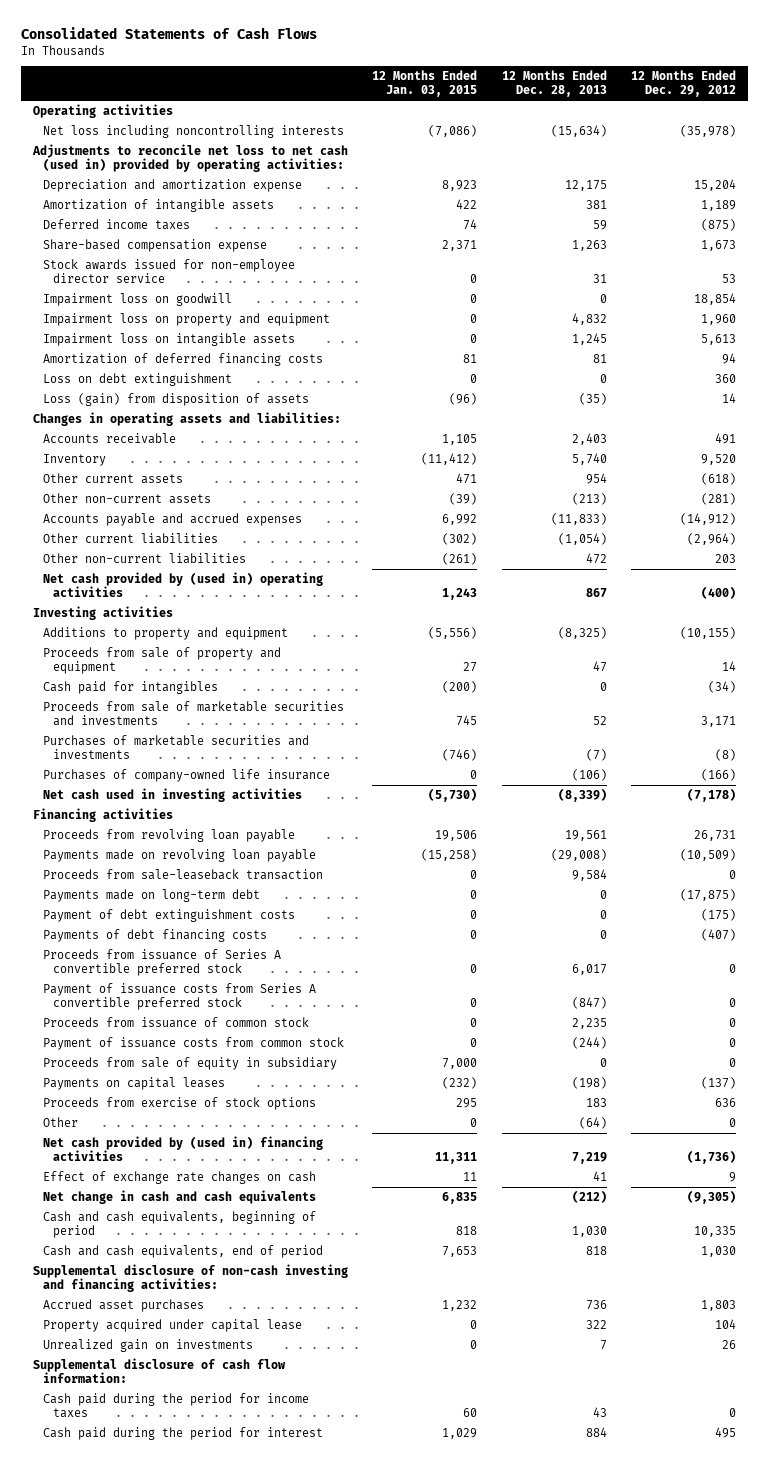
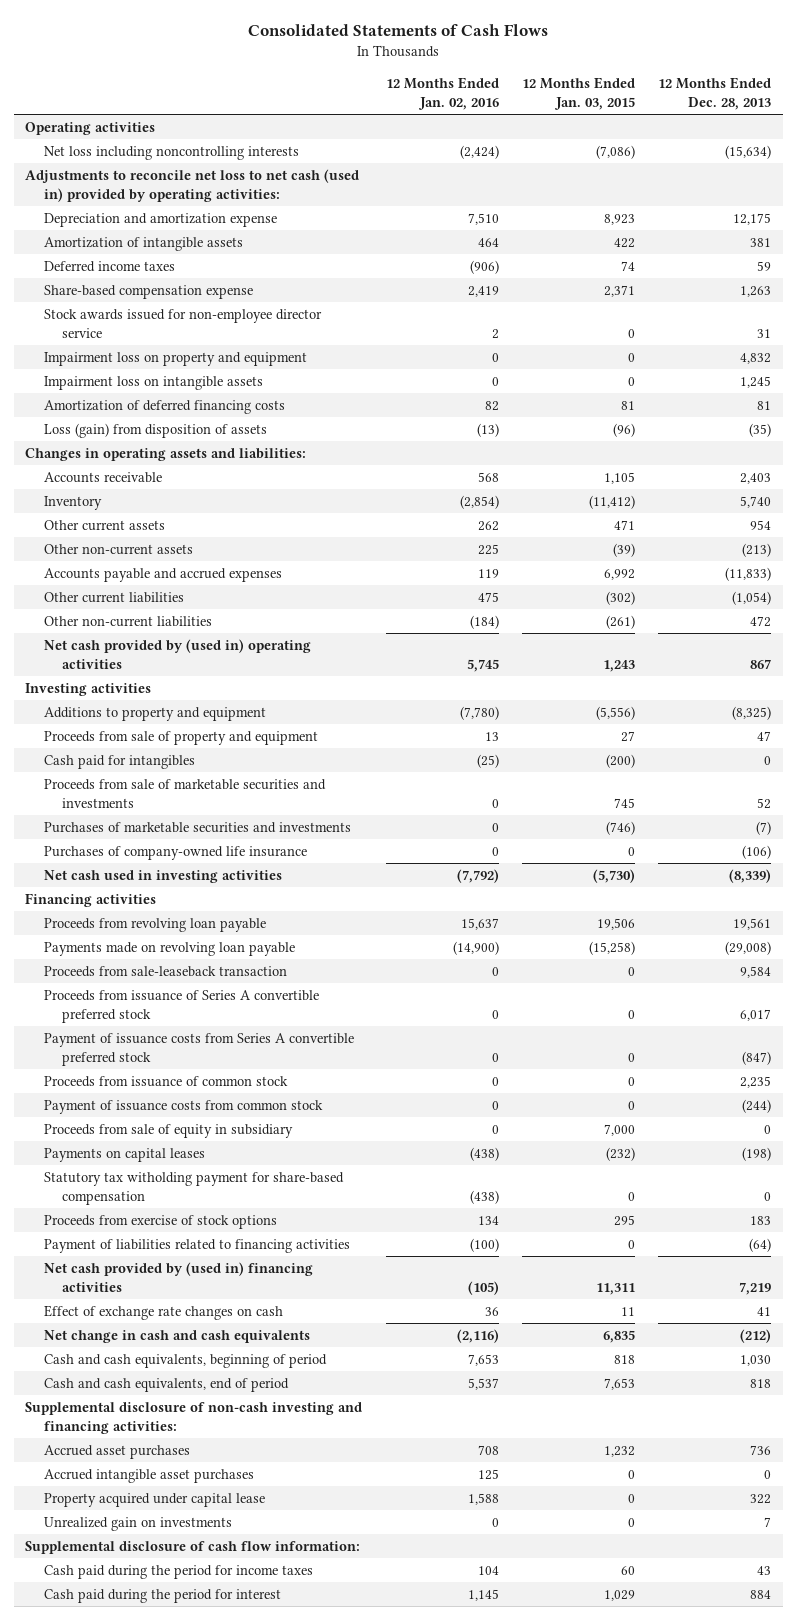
- | 12 Months Ended Jan. 03, 2015 | 12 Months Ended Dec. 28, 2013 | 12 Months Ended Dec. 29, 2012
+ | 12 Months Ended Jan. 02, 2016 | 12 Months Ended Jan. 03, 2015 | 12 Months Ended Dec. 28, 2013
- Impairment loss on goodwill | 0 | 0 | 18,854
- Loss on debt extinguishment | 0 | 0 | 360
- Payments made on long-term debt | 0 | 0 | (17,875)
- Payment of debt extinguishment costs | 0 | 0 | (175)
- Payments of debt financing costs | 0 | 0 | (407)
+ Statutory tax witholding payment for share-based compensation | (438) | 0 | 0
- Other | 0 | (64) | 0
+ Payment of liabilities related to financing activities | (100) | 0 | (64)
+ Accrued intangible asset purchases | 125 | 0 | 0

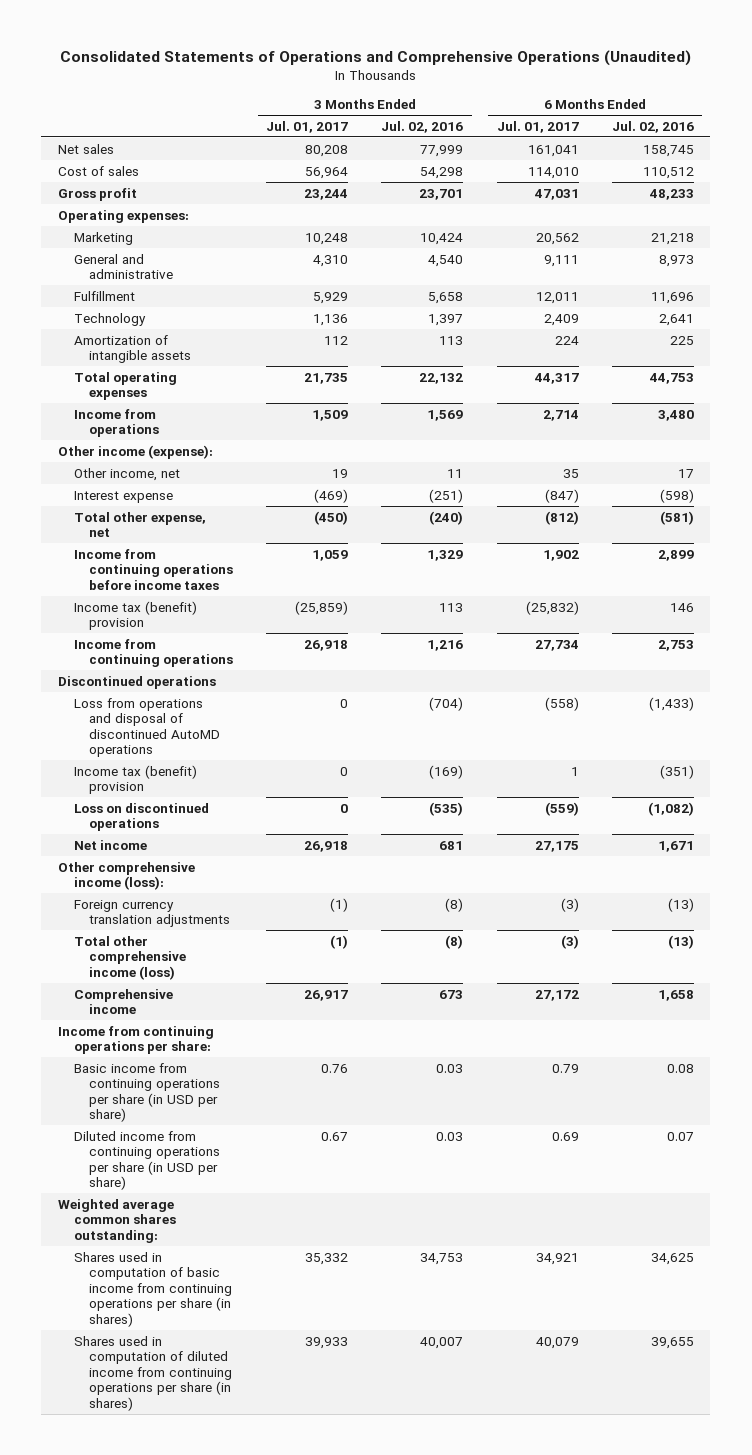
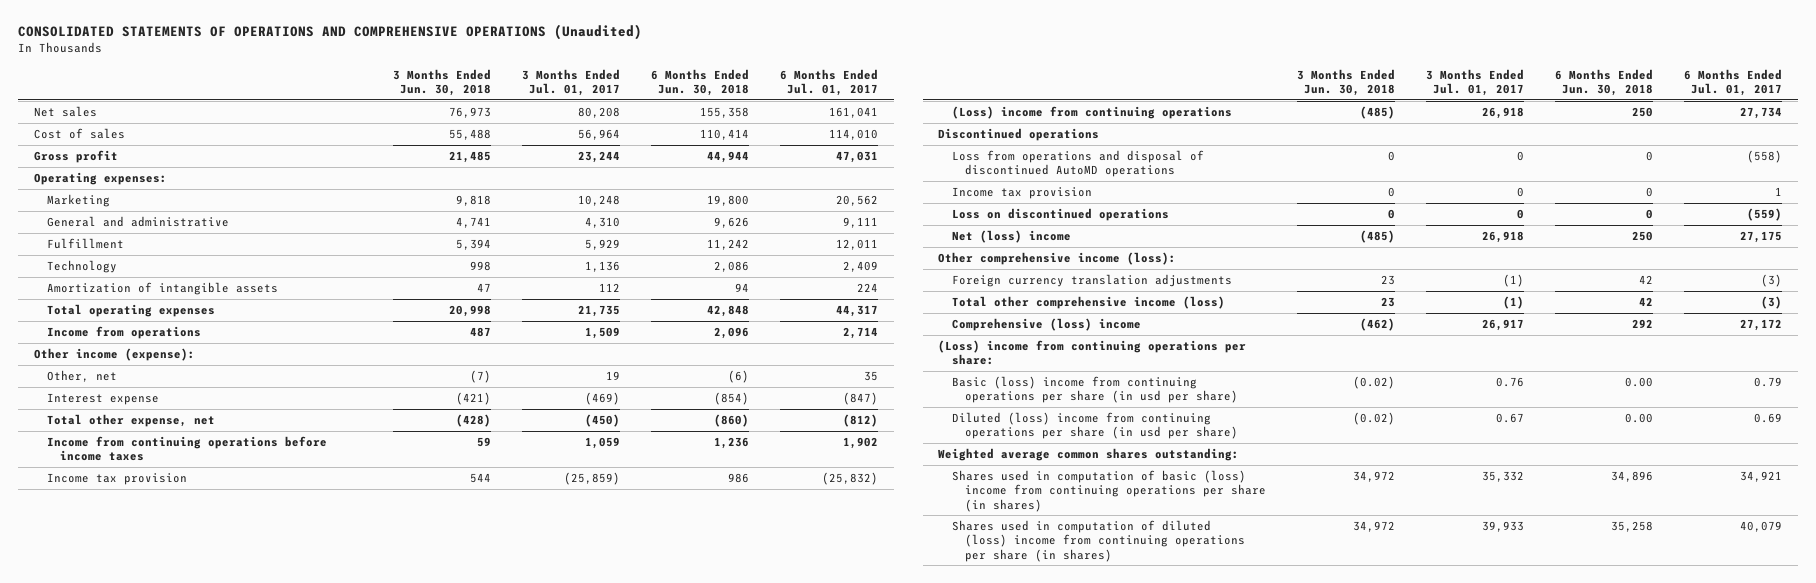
- Consolidated Statements of Operations and Comprehensive Operations (Unaudited)
+ CONSOLIDATED STATEMENTS OF OPERATIONS AND COMPREHENSIVE OPERATIONS (Unaudited)
- | 3 Months Ended Jul. 01, 2017 | 3 Months Ended Jul. 02, 2016 | 6 Months Ended Jul. 01, 2017 | 6 Months Ended Jul. 02, 2016
+ | 3 Months Ended Jun. 30, 2018 | 3 Months Ended Jul. 01, 2017 | 6 Months Ended Jun. 30, 2018 | 6 Months Ended Jul. 01, 2017
- Other income, net | 19 | 11 | 35 | 17
+ Other, net | (7) | 19 | (6) | 35
- Income tax (benefit) provision | (25,859) | 113 | (25,832) | 146
- Income from continuing operations | 26,918 | 1,216 | 27,734 | 2,753
+ Income tax provision | 544 | (25,859) | 986 | (25,832)
+ (Loss) income from continuing operations | (485) | 26,918 | 250 | 27,734
- Income tax (benefit) provision | 0 | (169) | 1 | (351)
+ Income tax provision | 0 | 0 | 0 | 1
- Net income | 26,918 | 681 | 27,175 | 1,671
+ Net (loss) income | (485) | 26,918 | 250 | 27,175
- Comprehensive income | 26,917 | 673 | 27,172 | 1,658
- Income from continuing operations per share:
- Basic income from continuing operations per share (in USD per share) | 0.76 | 0.03 | 0.79 | 0.08
- Diluted income from continuing operations per share (in USD per share) | 0.67 | 0.03 | 0.69 | 0.07
+ Comprehensive (loss) income | (462) | 26,917 | 292 | 27,172
+ (Loss) income from continuing operations per share:
+ Basic (loss) income from continuing operations per share (in usd per share) | (0.02) | 0.76 | 0.00 | 0.79
+ Diluted (loss) income from continuing operations per share (in usd per share) | (0.02) | 0.67 | 0.00 | 0.69
- Shares used in computation of basic income from continuing operations per share (in shares) | 35,332 | 34,753 | 34,921 | 34,625
- Shares used in computation of diluted income from continuing operations per share (in shares) | 39,933 | 40,007 | 40,079 | 39,655
+ Shares used in computation of basic (loss) income from continuing operations per share (in shares) | 34,972 | 35,332 | 34,896 | 34,921
+ Shares used in computation of diluted (loss) income from continuing operations per share (in shares) | 34,972 | 39,933 | 35,258 | 40,079

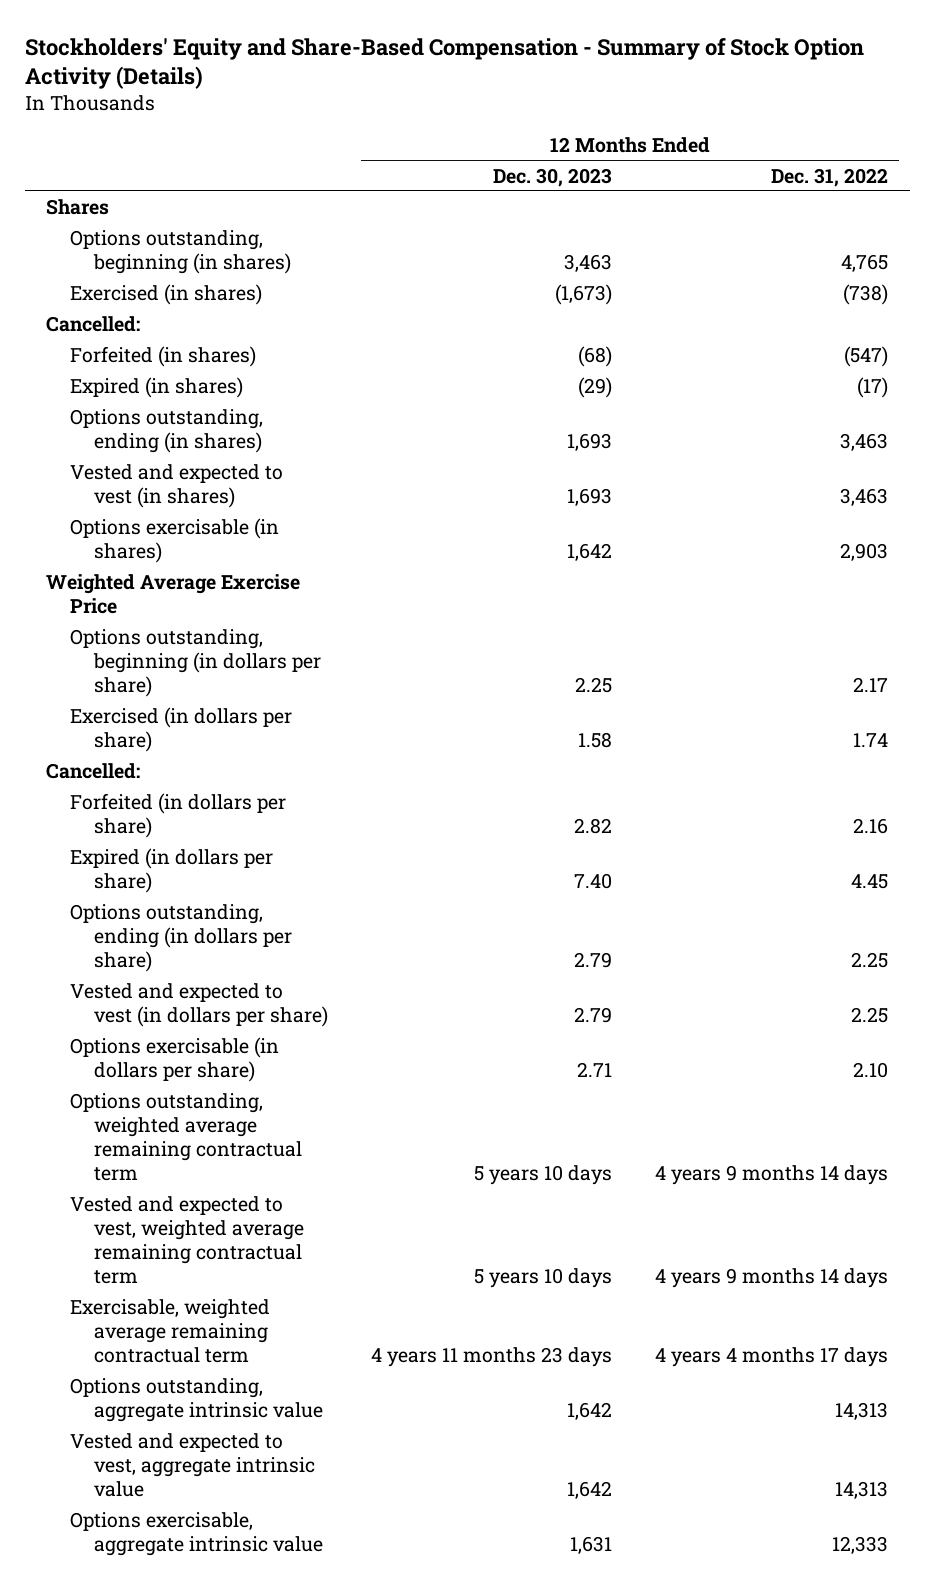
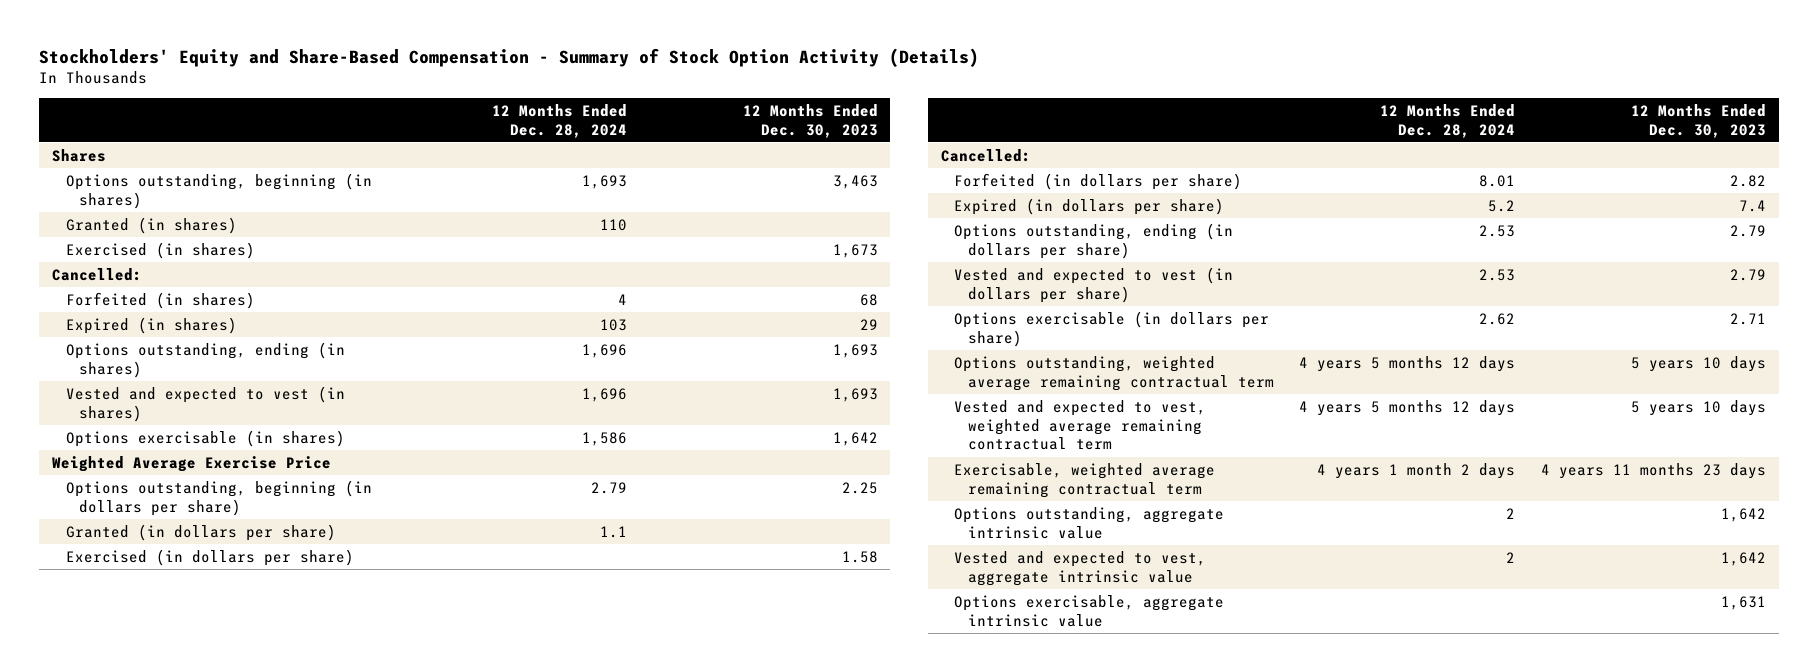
- | 12 Months Ended Dec. 30, 2023 | 12 Months Ended Dec. 31, 2022
+ | 12 Months Ended Dec. 28, 2024 | 12 Months Ended Dec. 30, 2023
- Exercised (in shares) | (1,673) | (738)
+ Granted (in shares) | 110 |
+ Exercised (in shares) | | 1,673
- Forfeited (in shares) | (68) | (547)
- Expired (in shares) | (29) | (17)
+ Forfeited (in shares) | 4 | 68
+ Expired (in shares) | 103 | 29
+ Granted (in dollars per share) | 1.1 |
- Expired (in dollars per share) | 7.40 | 4.45
+ Expired (in dollars per share) | 5.2 | 7.4

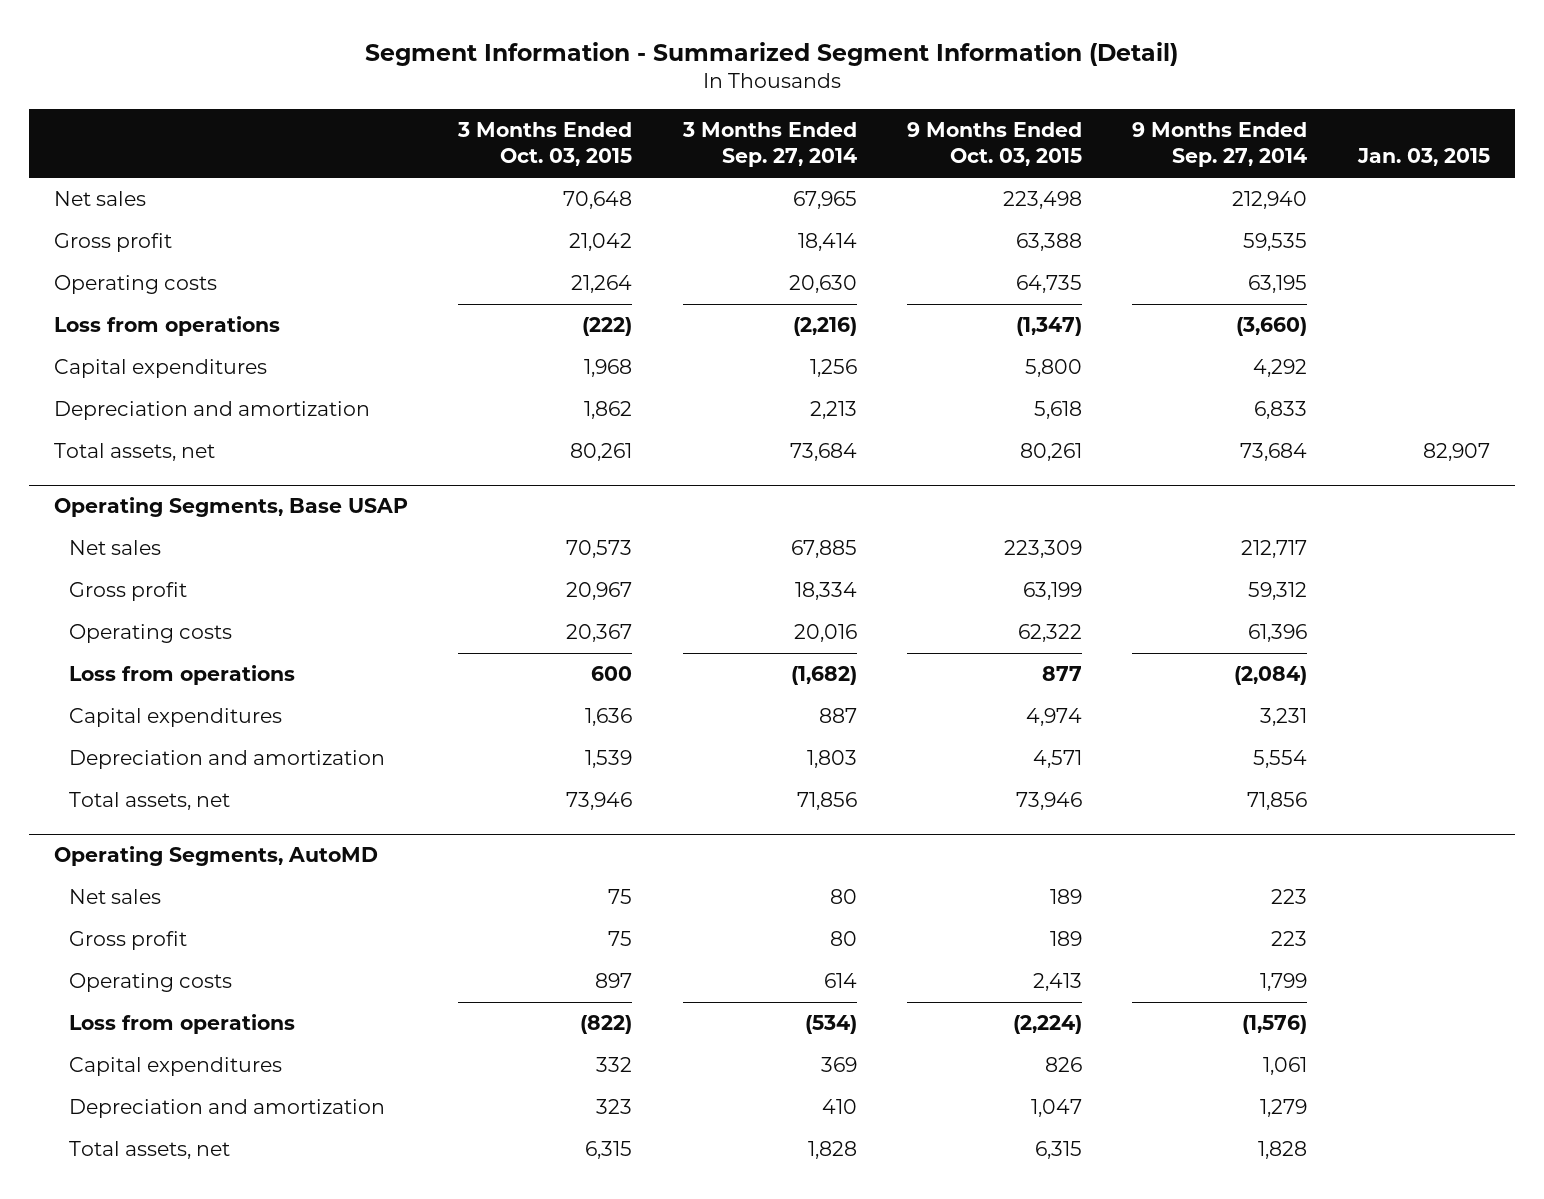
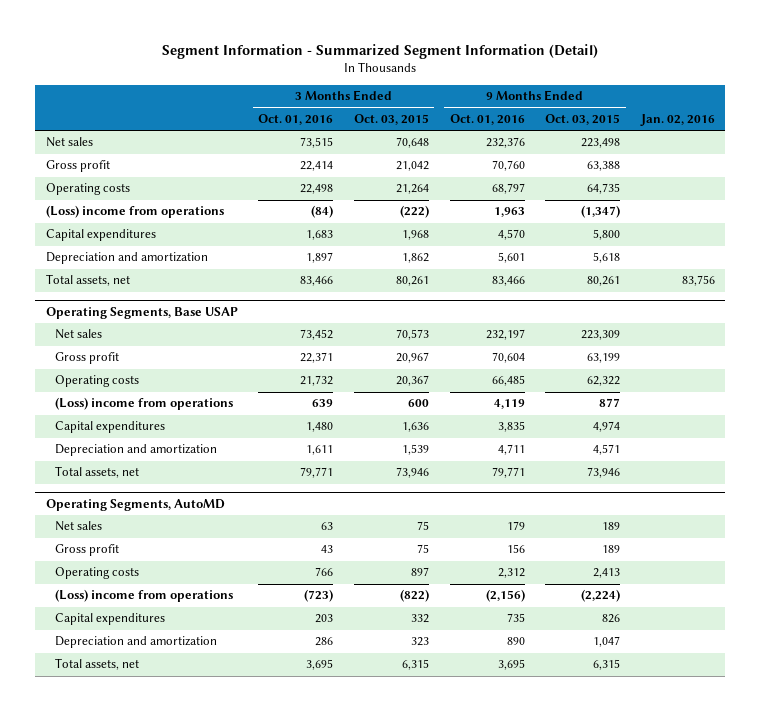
- | 3 Months Ended Oct. 03, 2015 | 3 Months Ended Sep. 27, 2014 | 9 Months Ended Oct. 03, 2015 | 9 Months Ended Sep. 27, 2014 | Jan. 03, 2015
+ | 3 Months Ended Oct. 01, 2016 | 3 Months Ended Oct. 03, 2015 | 9 Months Ended Oct. 01, 2016 | 9 Months Ended Oct. 03, 2015 | Jan. 02, 2016
- Loss from operations | (222) | (2,216) | (1,347) | (3,660) |
+ (Loss) income from operations | (84) | (222) | 1,963 | (1,347) |
@ Operating Segments, Base USAP
- Loss from operations | 600 | (1,682) | 877 | (2,084) |
+ (Loss) income from operations | 639 | 600 | 4,119 | 877 |
@ Operating Segments, AutoMD
- Loss from operations | (822) | (534) | (2,224) | (1,576) |
+ (Loss) income from operations | (723) | (822) | (2,156) | (2,224) |

